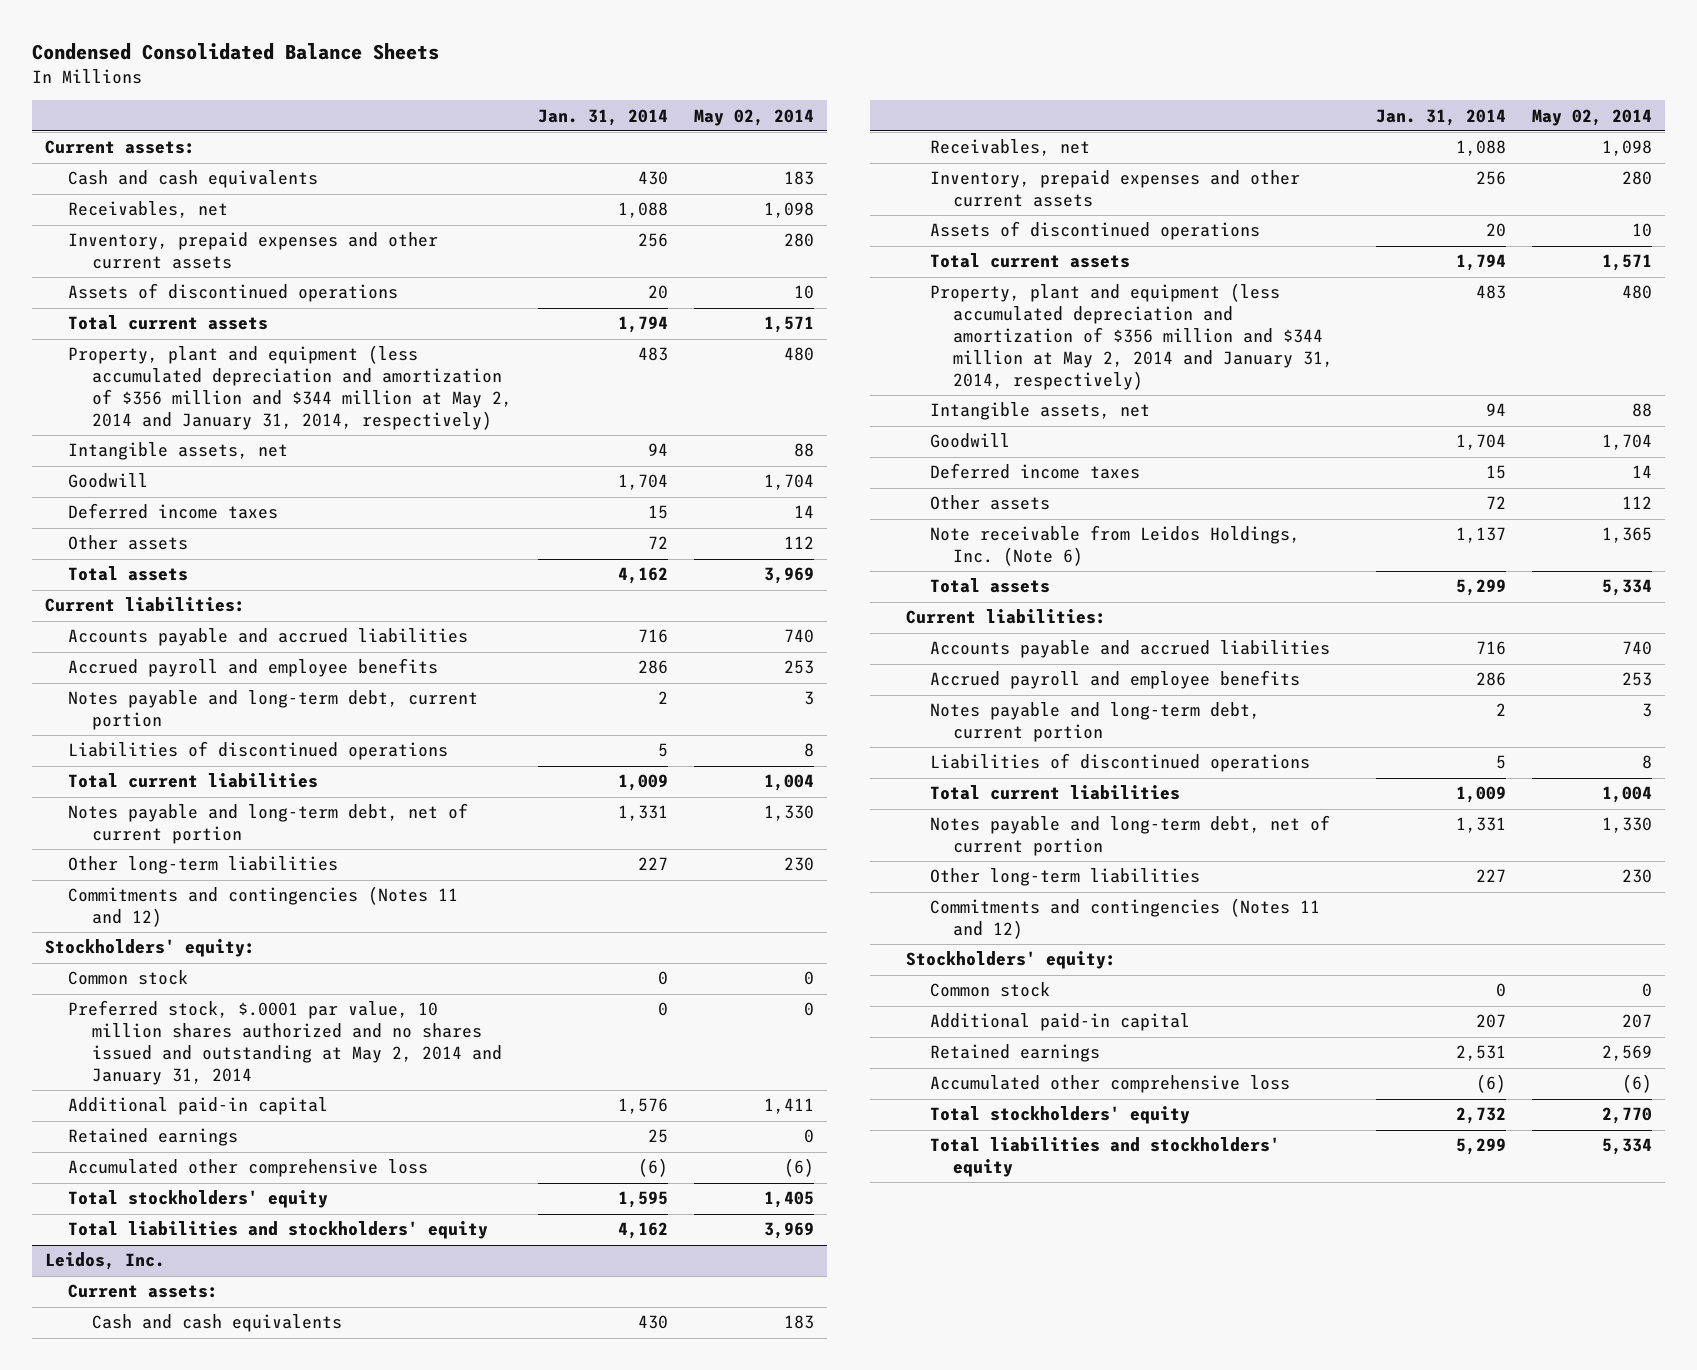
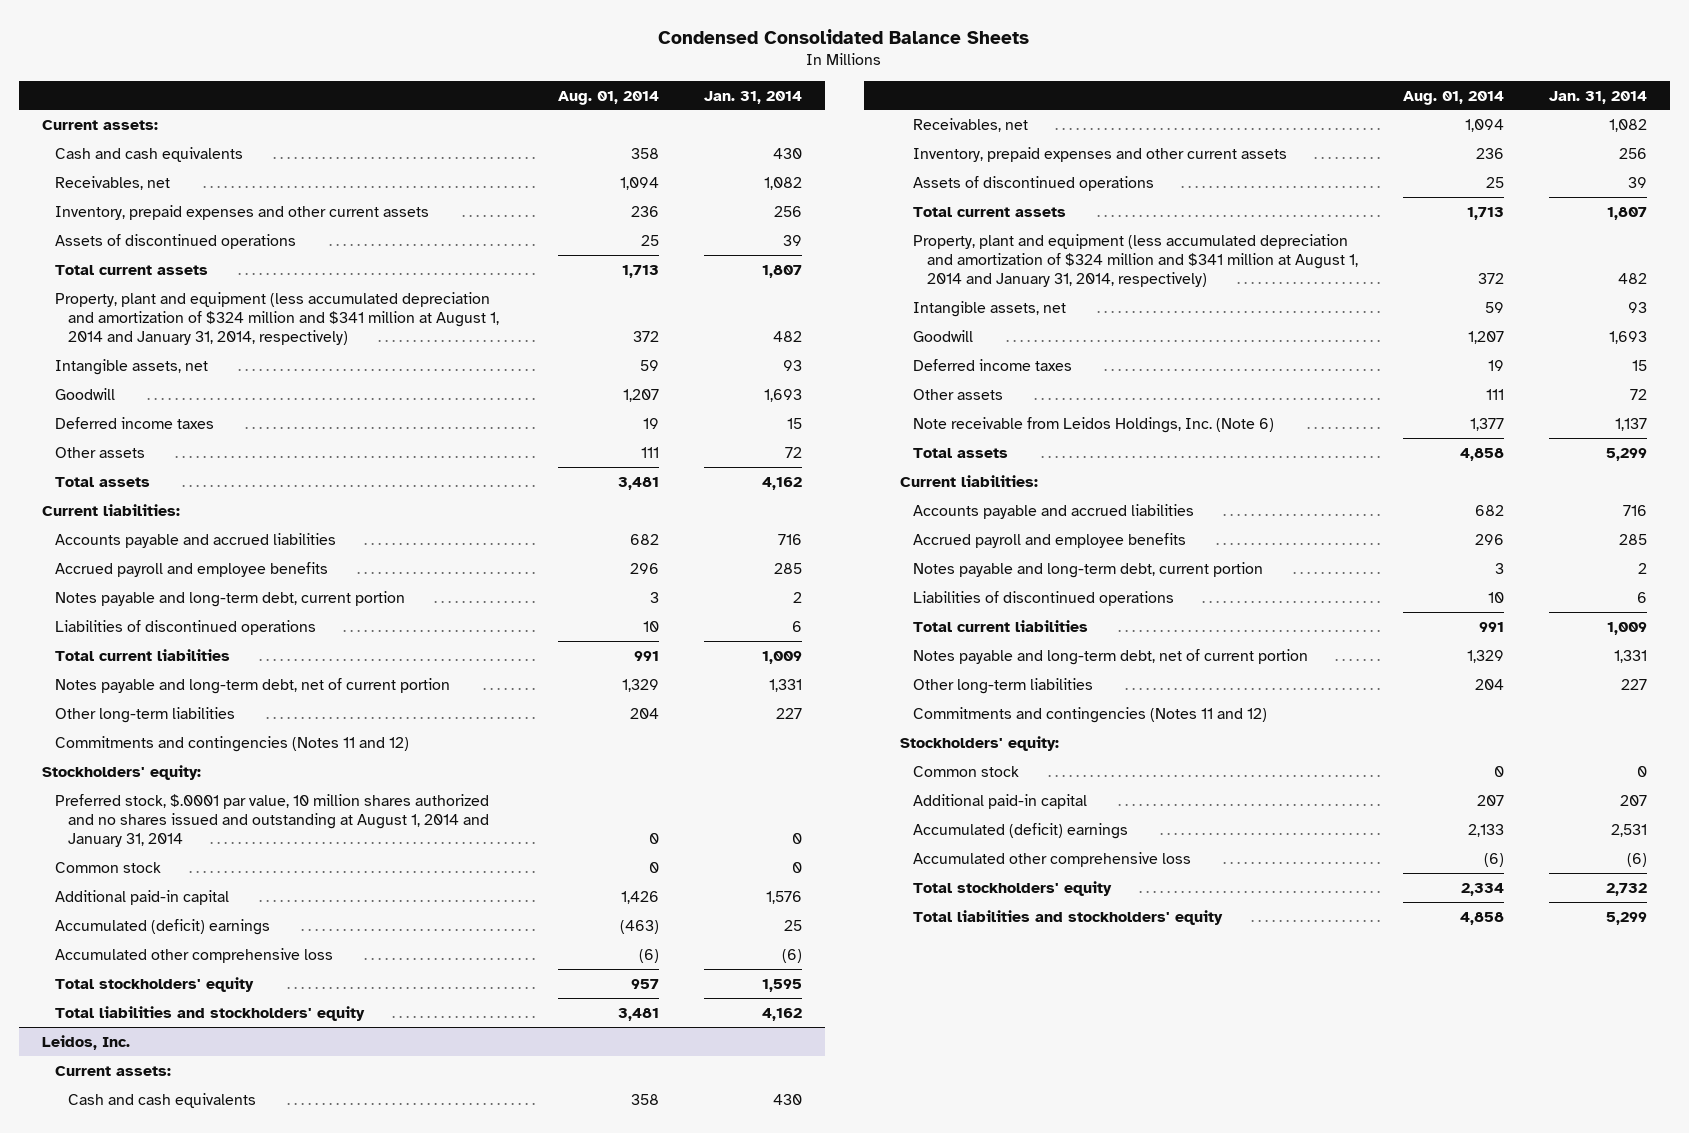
- | Jan. 31, 2014 | May 02, 2014
+ | Aug. 01, 2014 | Jan. 31, 2014
- Receivables, net | 1,088 | 1,098
+ Receivables, net | 1,094 | 1,082
- Assets of discontinued operations | 20 | 10
- Total current assets | 1,794 | 1,571
- Property, plant and equipment (less accumulated depreciation and amortization of $356 million and $344 million at May 2, 2014 and January 31, 2014, respectively) | 483 | 480
- Intangible assets, net | 94 | 88
- Goodwill | 1,704 | 1,704
+ Assets of discontinued operations | 25 | 39
+ Total current assets | 1,713 | 1,807
+ Property, plant and equipment (less accumulated depreciation and amortization of $324 million and $341 million at August 1, 2014 and January 31, 2014, respectively) | 372 | 482
+ Intangible assets, net | 59 | 93
+ Goodwill | 1,207 | 1,693
- Accrued payroll and employee benefits | 286 | 253
+ Accrued payroll and employee benefits | 296 | 285
- Liabilities of discontinued operations | 5 | 8
+ Liabilities of discontinued operations | 10 | 6
+ Preferred stock, $.0001 par value, 10 million shares authorized and no shares issued and outstanding at August 1, 2014 and January 31, 2014 | 0 | 0
- Preferred stock, $.0001 par value, 10 million shares authorized and no shares issued and outstanding at May 2, 2014 and January 31, 2014 | 0 | 0
- Retained earnings | 25 | 0
+ Accumulated (deficit) earnings | (463) | 25
@ Leidos, Inc.
- Receivables, net | 1,088 | 1,098
+ Receivables, net | 1,094 | 1,082
- Assets of discontinued operations | 20 | 10
- Total current assets | 1,794 | 1,571
- Property, plant and equipment (less accumulated depreciation and amortization of $356 million and $344 million at May 2, 2014 and January 31, 2014, respectively) | 483 | 480
- Intangible assets, net | 94 | 88
- Goodwill | 1,704 | 1,704
+ Assets of discontinued operations | 25 | 39
+ Total current assets | 1,713 | 1,807
+ Property, plant and equipment (less accumulated depreciation and amortization of $324 million and $341 million at August 1, 2014 and January 31, 2014, respectively) | 372 | 482
+ Intangible assets, net | 59 | 93
+ Goodwill | 1,207 | 1,693
- Accrued payroll and employee benefits | 286 | 253
+ Accrued payroll and employee benefits | 296 | 285
- Liabilities of discontinued operations | 5 | 8
+ Liabilities of discontinued operations | 10 | 6
- Retained earnings | 2,531 | 2,569
+ Accumulated (deficit) earnings | 2,133 | 2,531

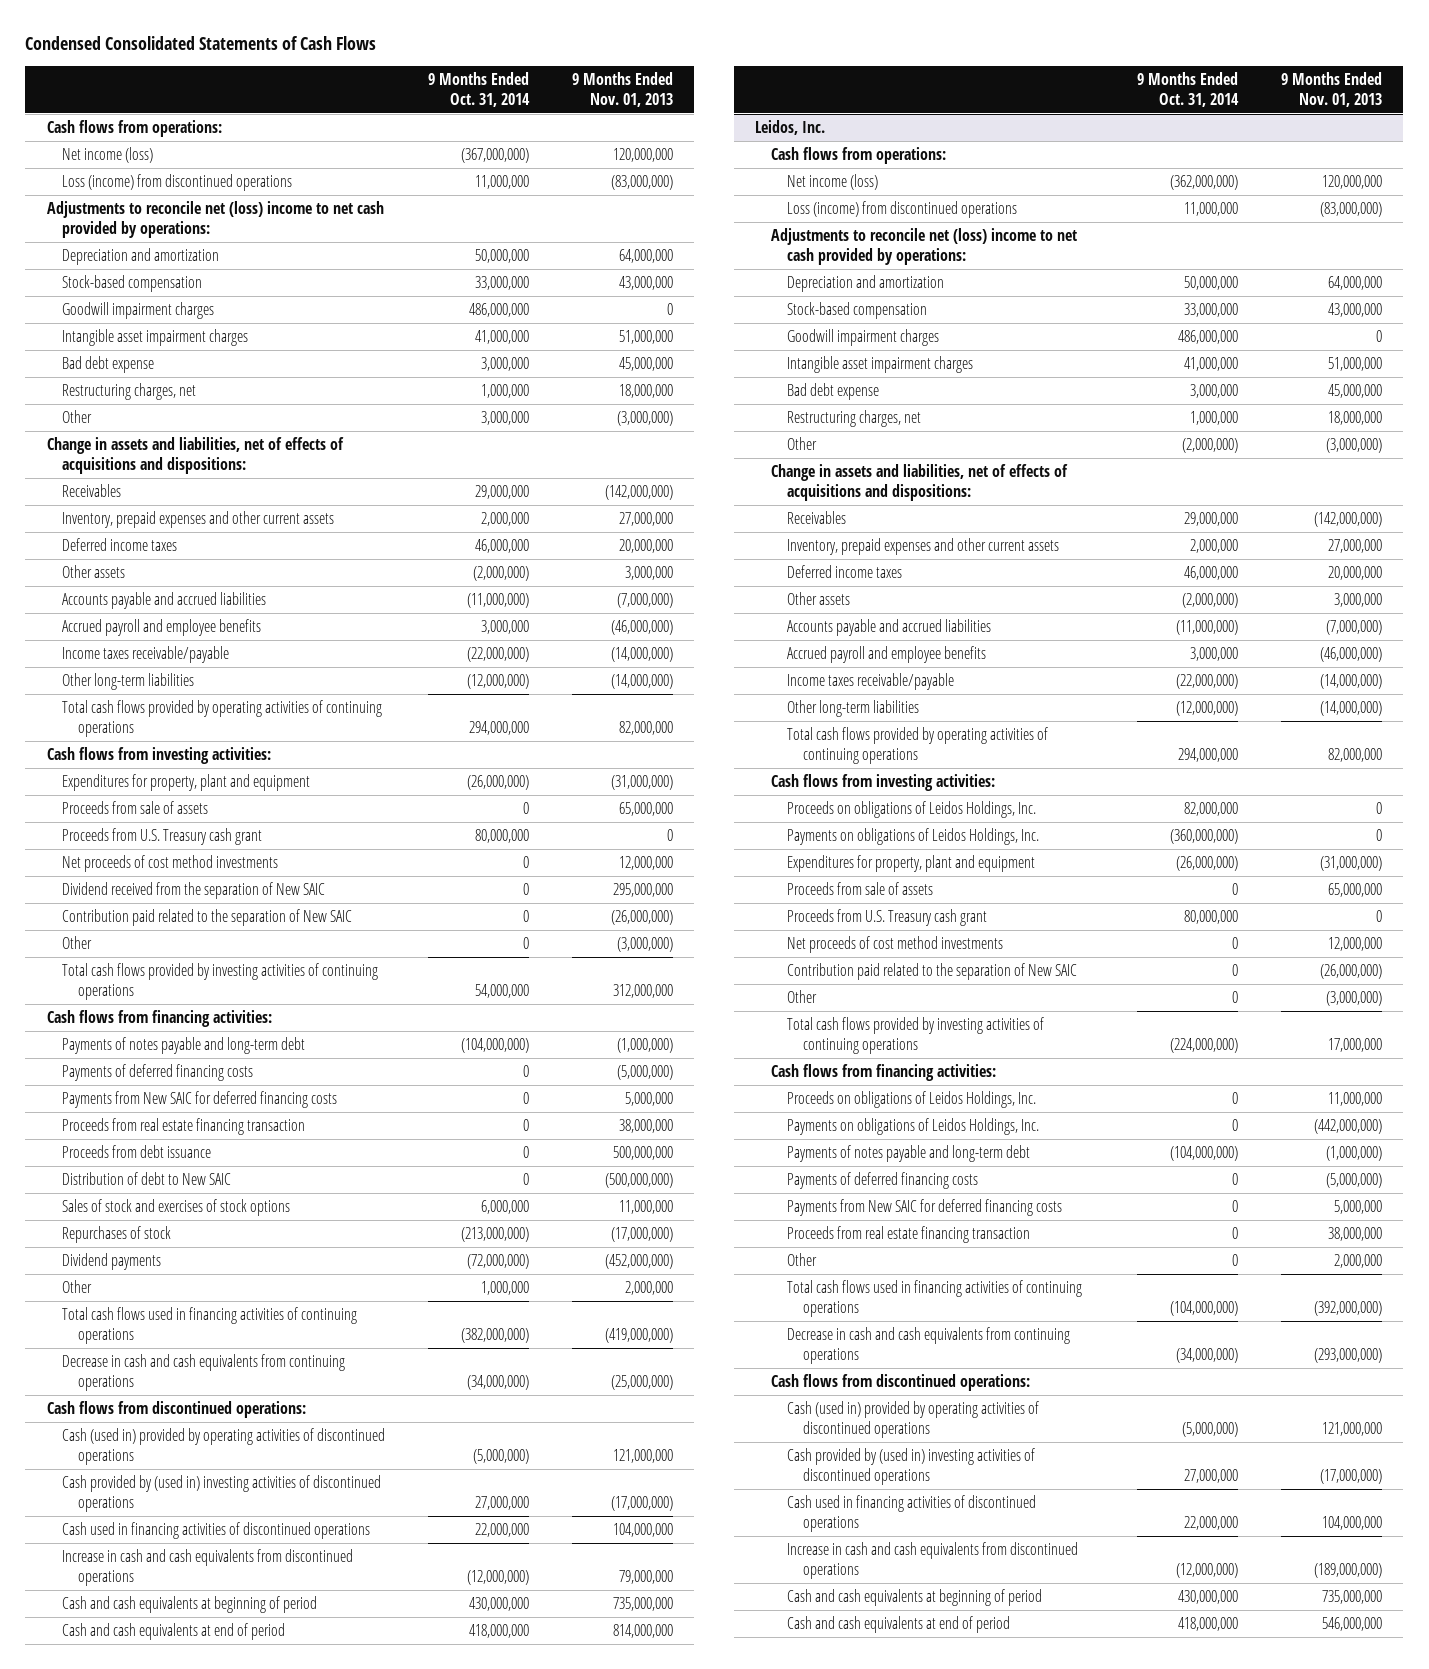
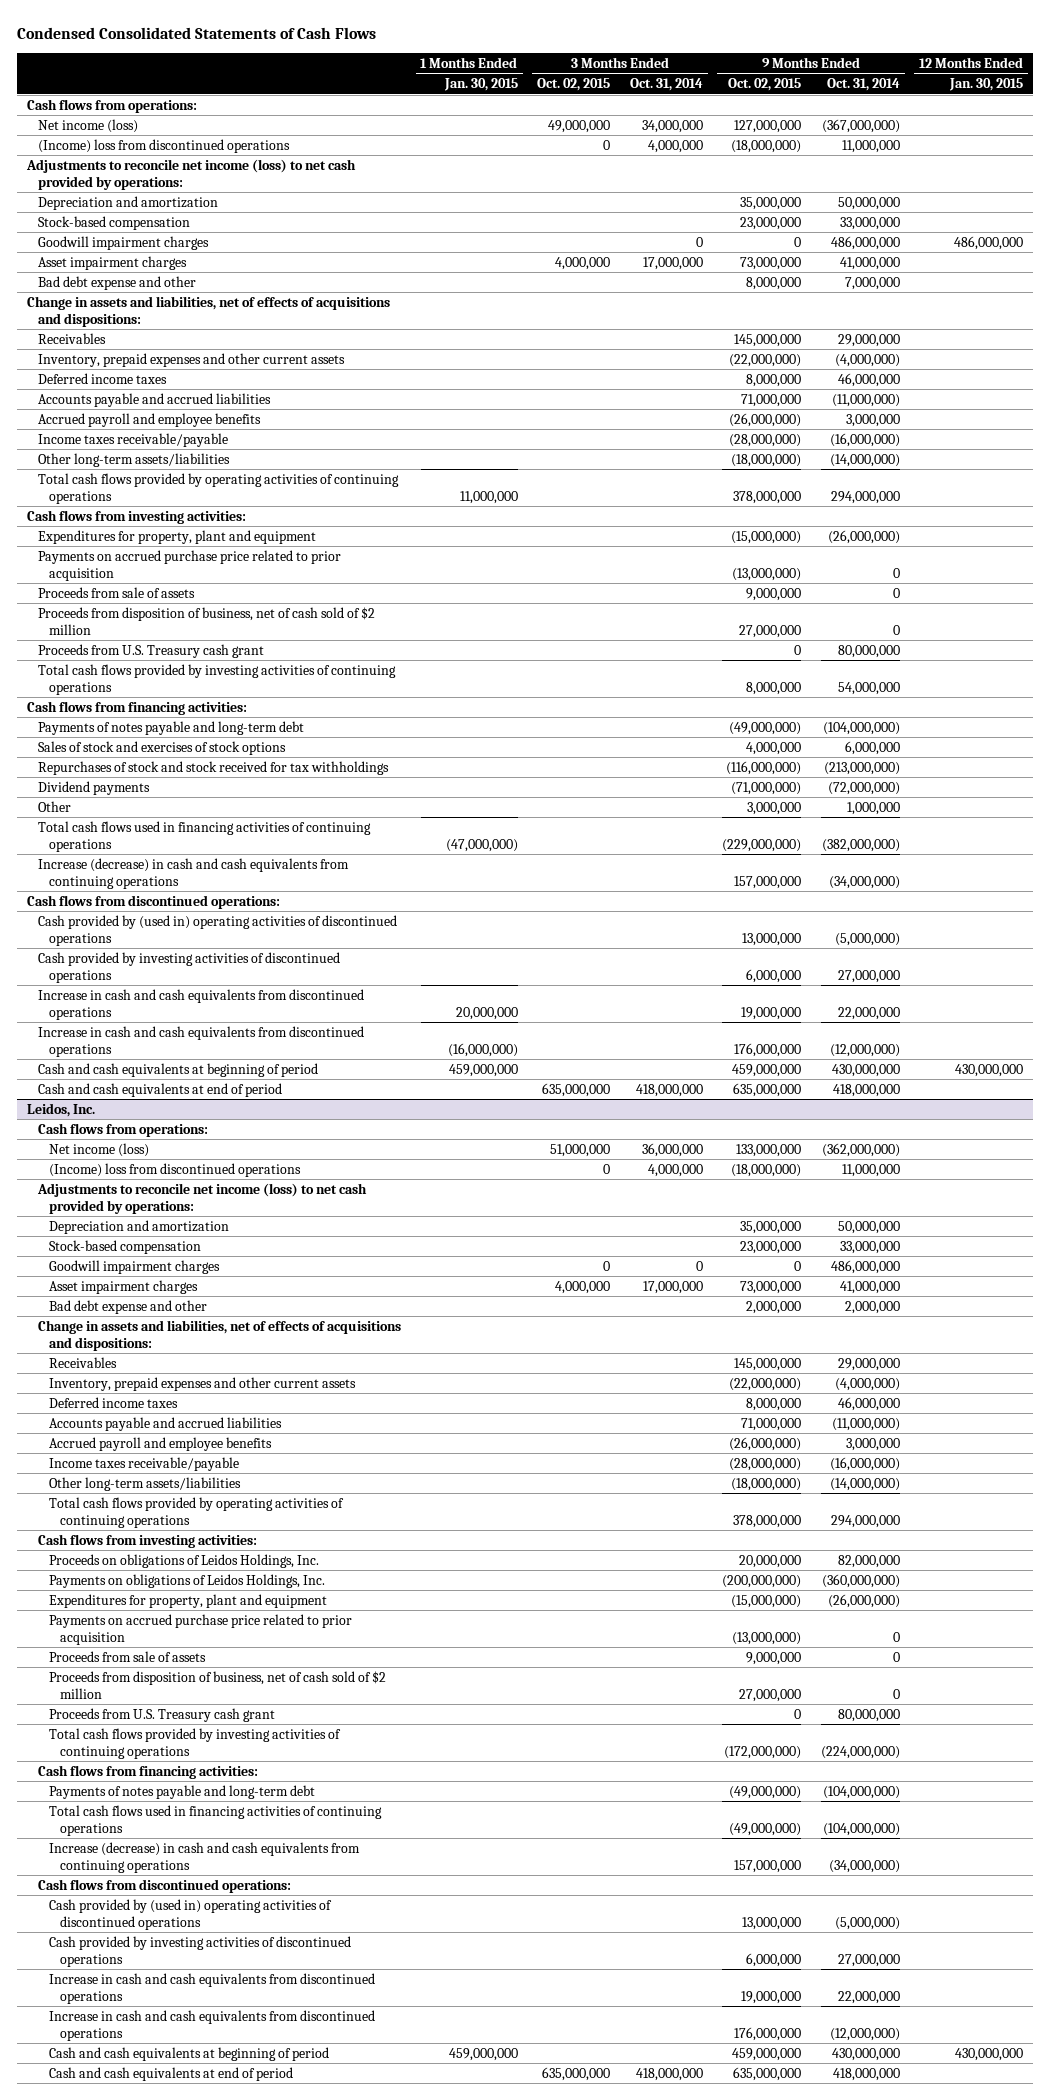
- | 9 Months Ended Oct. 31, 2014 | 9 Months Ended Nov. 01, 2013
+ | 1 Months Ended Jan. 30, 2015 | 3 Months Ended Oct. 02, 2015 | 3 Months Ended Oct. 31, 2014 | 9 Months Ended Oct. 02, 2015 | 9 Months Ended Oct. 31, 2014 | 12 Months Ended Jan. 30, 2015
- Loss (income) from discontinued operations | 11,000,000 | (83,000,000)
- Adjustments to reconcile net (loss) income to net cash provided by operations:
+ (Income) loss from discontinued operations | | 0 | 4,000,000 | (18,000,000) | 11,000,000 |
+ Adjustments to reconcile net income (loss) to net cash provided by operations:
- Intangible asset impairment charges | 41,000,000 | 51,000,000
- Bad debt expense | 3,000,000 | 45,000,000
- Restructuring charges, net | 1,000,000 | 18,000,000
- Other | 3,000,000 | (3,000,000)
+ Asset impairment charges | | 4,000,000 | 17,000,000 | 73,000,000 | 41,000,000 |
+ Bad debt expense and other | | | | 8,000,000 | 7,000,000 |
- Inventory, prepaid expenses and other current assets | 2,000,000 | 27,000,000
+ Inventory, prepaid expenses and other current assets | | | | (22,000,000) | (4,000,000) |
- Other assets | (2,000,000) | 3,000,000
- Income taxes receivable/payable | (22,000,000) | (14,000,000)
- Other long-term liabilities | (12,000,000) | (14,000,000)
+ Income taxes receivable/payable | | | | (28,000,000) | (16,000,000) |
+ Other long-term assets/liabilities | | | | (18,000,000) | (14,000,000) |
+ Payments on accrued purchase price related to prior acquisition | | | | (13,000,000) | 0 |
+ Proceeds from disposition of business, net of cash sold of $2 million | | | | 27,000,000 | 0 |
- Net proceeds of cost method investments | 0 | 12,000,000
- Dividend received from the separation of New SAIC | 0 | 295,000,000
- Contribution paid related to the separation of New SAIC | 0 | (26,000,000)
- Other | 0 | (3,000,000)
- Payments of deferred financing costs | 0 | (5,000,000)
- Payments from New SAIC for deferred financing costs | 0 | 5,000,000
- Proceeds from real estate financing transaction | 0 | 38,000,000
- Proceeds from debt issuance | 0 | 500,000,000
- Distribution of debt to New SAIC | 0 | (500,000,000)
- Repurchases of stock | (213,000,000) | (17,000,000)
+ Repurchases of stock and stock received for tax withholdings | | | | (116,000,000) | (213,000,000) |
- Decrease in cash and cash equivalents from continuing operations | (34,000,000) | (25,000,000)
+ Increase (decrease) in cash and cash equivalents from continuing operations | | | | 157,000,000 | (34,000,000) |
- Cash (used in) provided by operating activities of discontinued operations | (5,000,000) | 121,000,000
- Cash provided by (used in) investing activities of discontinued operations | 27,000,000 | (17,000,000)
- Cash used in financing activities of discontinued operations | 22,000,000 | 104,000,000
+ Cash provided by (used in) operating activities of discontinued operations | | | | 13,000,000 | (5,000,000) |
+ Cash provided by investing activities of discontinued operations | | | | 6,000,000 | 27,000,000 |
+ Increase in cash and cash equivalents from discontinued operations | 20,000,000 | | | 19,000,000 | 22,000,000 |
@ Leidos, Inc.
- Loss (income) from discontinued operations | 11,000,000 | (83,000,000)
- Adjustments to reconcile net (loss) income to net cash provided by operations:
+ (Income) loss from discontinued operations | | 0 | 4,000,000 | (18,000,000) | 11,000,000 |
+ Adjustments to reconcile net income (loss) to net cash provided by operations:
- Intangible asset impairment charges | 41,000,000 | 51,000,000
- Bad debt expense | 3,000,000 | 45,000,000
- Restructuring charges, net | 1,000,000 | 18,000,000
- Other | (2,000,000) | (3,000,000)
+ Asset impairment charges | | 4,000,000 | 17,000,000 | 73,000,000 | 41,000,000 |
+ Bad debt expense and other | | | | 2,000,000 | 2,000,000 |
- Inventory, prepaid expenses and other current assets | 2,000,000 | 27,000,000
+ Inventory, prepaid expenses and other current assets | | | | (22,000,000) | (4,000,000) |
- Other assets | (2,000,000) | 3,000,000
- Income taxes receivable/payable | (22,000,000) | (14,000,000)
- Other long-term liabilities | (12,000,000) | (14,000,000)
+ Income taxes receivable/payable | | | | (28,000,000) | (16,000,000) |
+ Other long-term assets/liabilities | | | | (18,000,000) | (14,000,000) |
+ Payments on accrued purchase price related to prior acquisition | | | | (13,000,000) | 0 |
+ Proceeds from disposition of business, net of cash sold of $2 million | | | | 27,000,000 | 0 |
- Net proceeds of cost method investments | 0 | 12,000,000
- Contribution paid related to the separation of New SAIC | 0 | (26,000,000)
- Other | 0 | (3,000,000)
- Proceeds on obligations of Leidos Holdings, Inc. | 0 | 11,000,000
- Payments on obligations of Leidos Holdings, Inc. | 0 | (442,000,000)
- Payments of deferred financing costs | 0 | (5,000,000)
- Payments from New SAIC for deferred financing costs | 0 | 5,000,000
- Proceeds from real estate financing transaction | 0 | 38,000,000
- Other | 0 | 2,000,000
- Decrease in cash and cash equivalents from continuing operations | (34,000,000) | (293,000,000)
+ Increase (decrease) in cash and cash equivalents from continuing operations | | | | 157,000,000 | (34,000,000) |
- Cash (used in) provided by operating activities of discontinued operations | (5,000,000) | 121,000,000
- Cash provided by (used in) investing activities of discontinued operations | 27,000,000 | (17,000,000)
- Cash used in financing activities of discontinued operations | 22,000,000 | 104,000,000
+ Cash provided by (used in) operating activities of discontinued operations | | | | 13,000,000 | (5,000,000) |
+ Cash provided by investing activities of discontinued operations | | | | 6,000,000 | 27,000,000 |
+ Increase in cash and cash equivalents from discontinued operations | | | | 19,000,000 | 22,000,000 |

